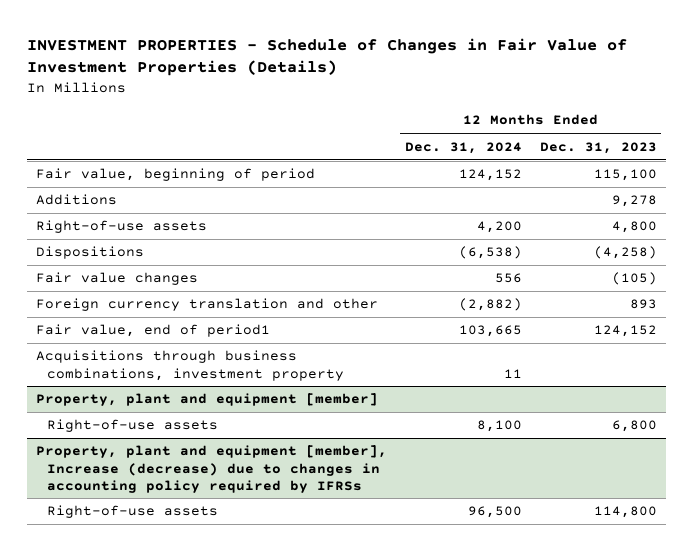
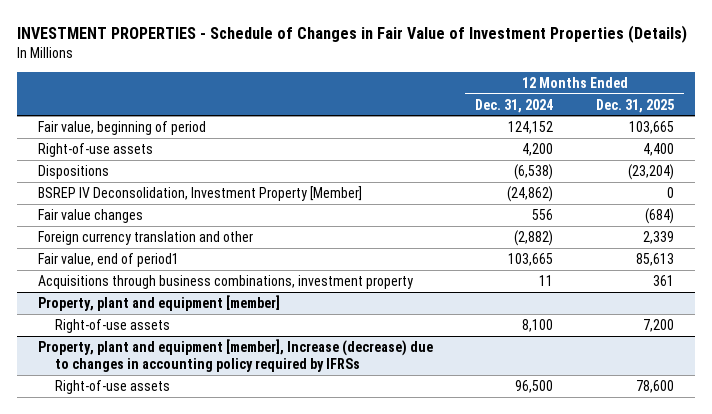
- | 12 Months Ended Dec. 31, 2024 | 12 Months Ended Dec. 31, 2023
+ | 12 Months Ended Dec. 31, 2024 | 12 Months Ended Dec. 31, 2025
- Additions | | 9,278
+ BSREP IV Deconsolidation, Investment Property [Member] | (24,862) | 0

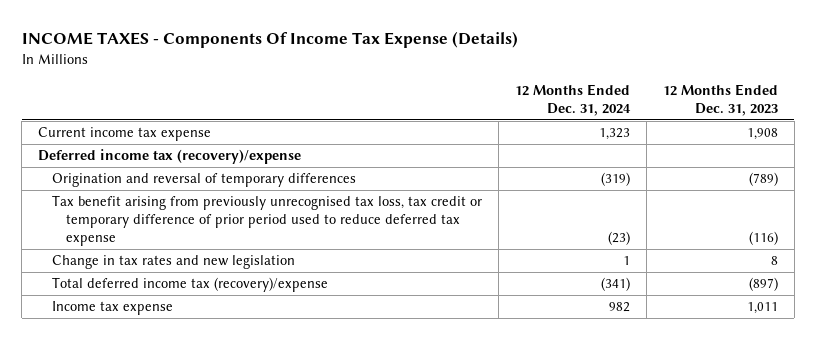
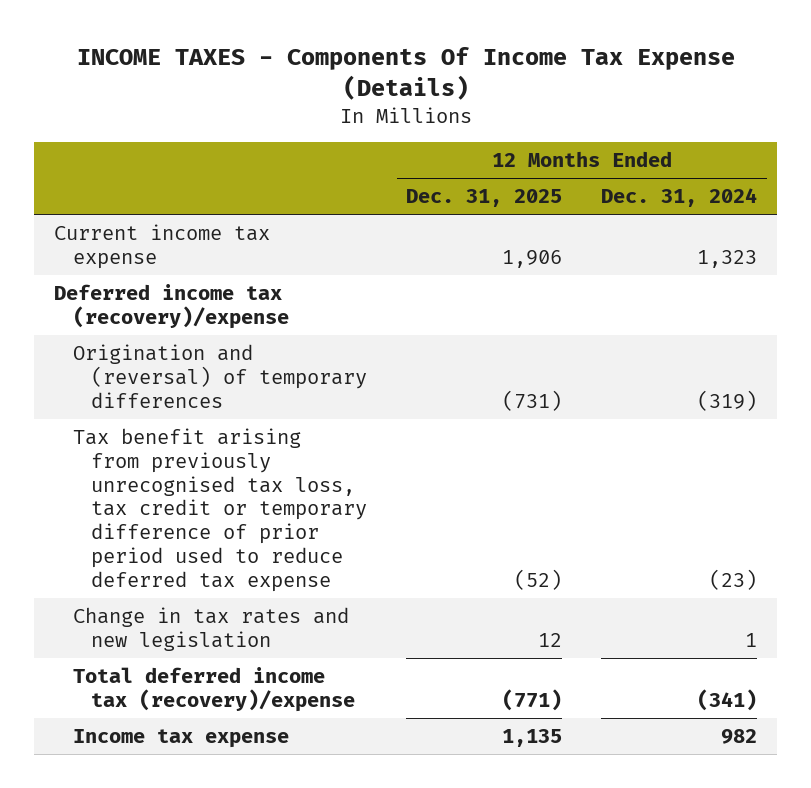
- | 12 Months Ended Dec. 31, 2024 | 12 Months Ended Dec. 31, 2023
+ | 12 Months Ended Dec. 31, 2025 | 12 Months Ended Dec. 31, 2024
- Origination and reversal of temporary differences | (319) | (789)
+ Origination and (reversal) of temporary differences | (731) | (319)

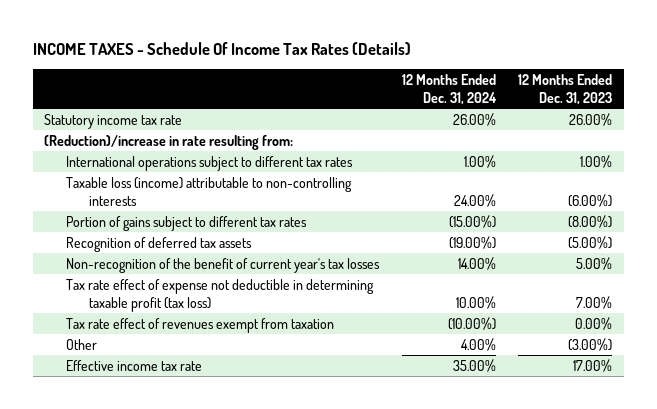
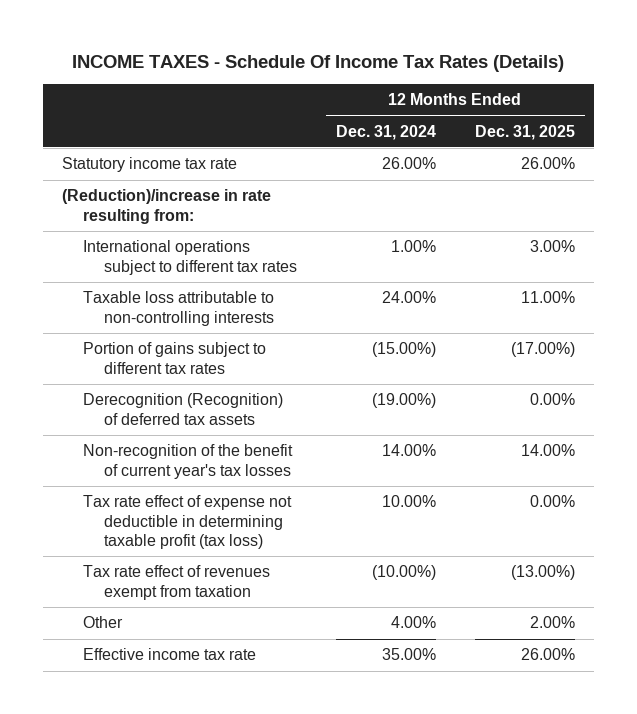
- | 12 Months Ended Dec. 31, 2024 | 12 Months Ended Dec. 31, 2023
+ | 12 Months Ended Dec. 31, 2024 | 12 Months Ended Dec. 31, 2025
- Taxable loss (income) attributable to non-controlling interests | 24.00% | (6.00%)
+ Taxable loss attributable to non-controlling interests | 24.00% | 11.00%
- Recognition of deferred tax assets | (19.00%) | (5.00%)
+ Derecognition (Recognition) of deferred tax assets | (19.00%) | 0.00%

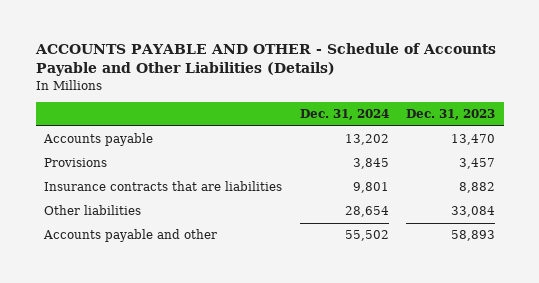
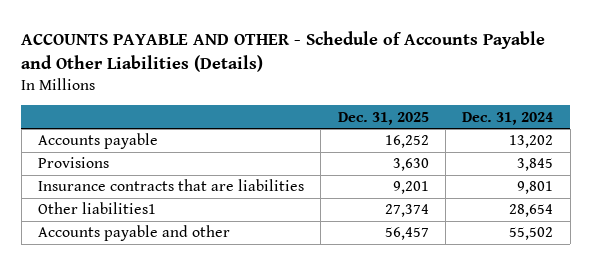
- | Dec. 31, 2024 | Dec. 31, 2023
+ | Dec. 31, 2025 | Dec. 31, 2024
- Other liabilities | 28,654 | 33,084
+ Other liabilities1 | 27,374 | 28,654

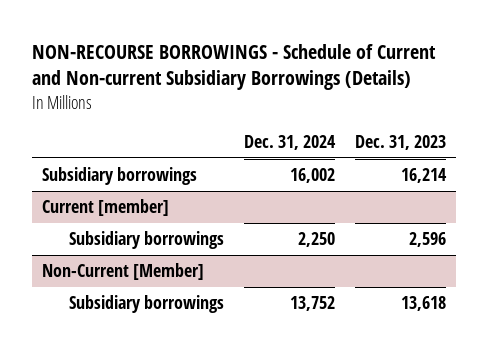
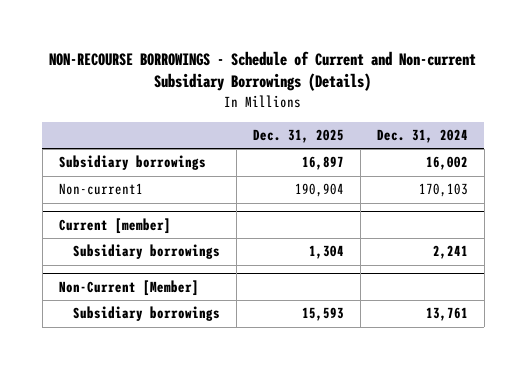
- | Dec. 31, 2024 | Dec. 31, 2023
+ | Dec. 31, 2025 | Dec. 31, 2024
+ Non-current1 | 190,904 | 170,103
@ Current [member]
- Subsidiary borrowings | 2,250 | 2,596
+ Subsidiary borrowings | 1,304 | 2,241
@ Non-Current [Member]
- Subsidiary borrowings | 13,752 | 13,618
+ Subsidiary borrowings | 15,593 | 13,761

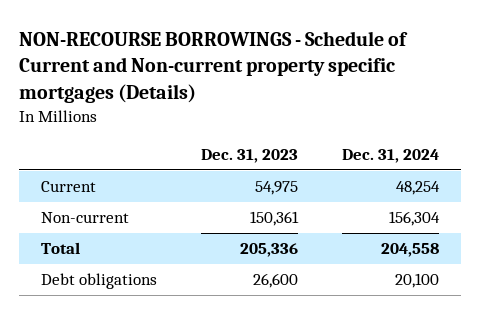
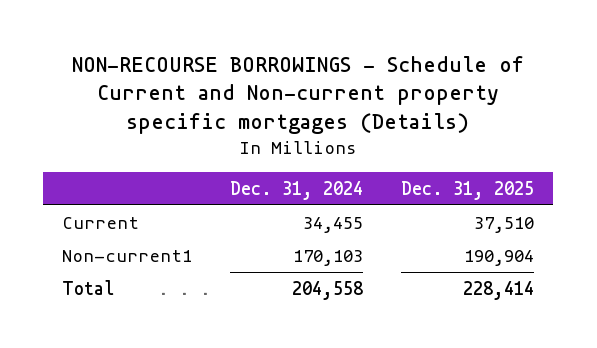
- | Dec. 31, 2023 | Dec. 31, 2024
+ | Dec. 31, 2024 | Dec. 31, 2025
- Current | 54,975 | 48,254
- Non-current | 150,361 | 156,304
+ Current | 34,455 | 37,510
+ Non-current1 | 170,103 | 190,904
- Debt obligations | 26,600 | 20,100

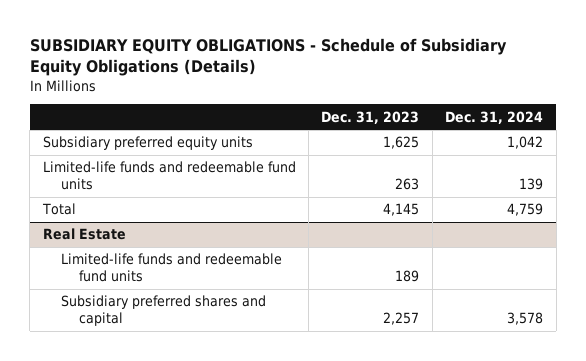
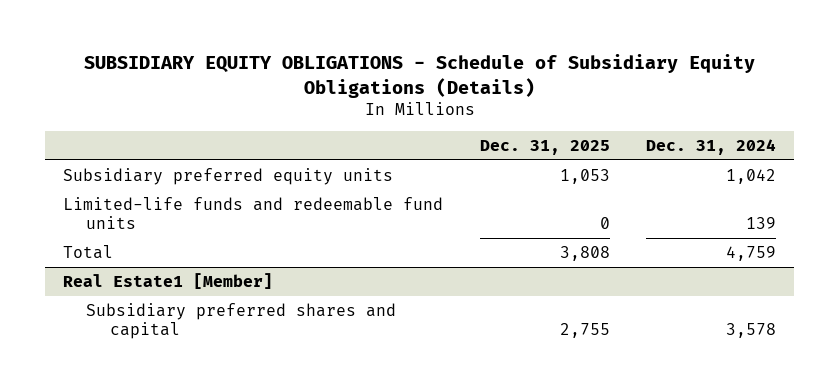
- | Dec. 31, 2023 | Dec. 31, 2024
+ | Dec. 31, 2025 | Dec. 31, 2024
- Real Estate
- Limited-life funds and redeemable fund units | 189 |
+ Real Estate1 [Member]

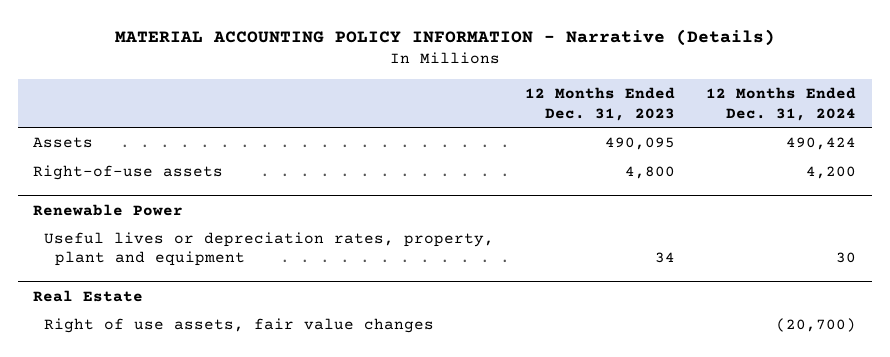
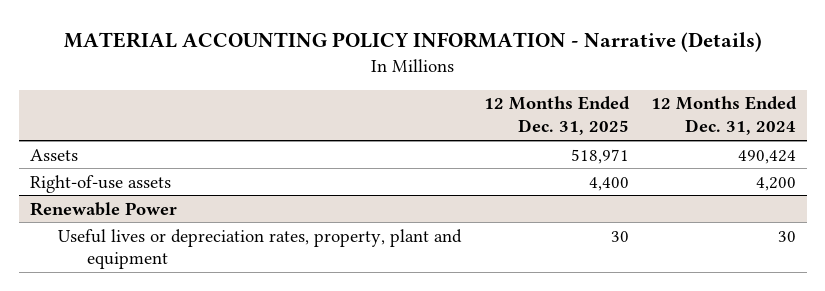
- | 12 Months Ended Dec. 31, 2023 | 12 Months Ended Dec. 31, 2024
+ | 12 Months Ended Dec. 31, 2025 | 12 Months Ended Dec. 31, 2024
- Real Estate
- Right of use assets, fair value changes | | (20,700)

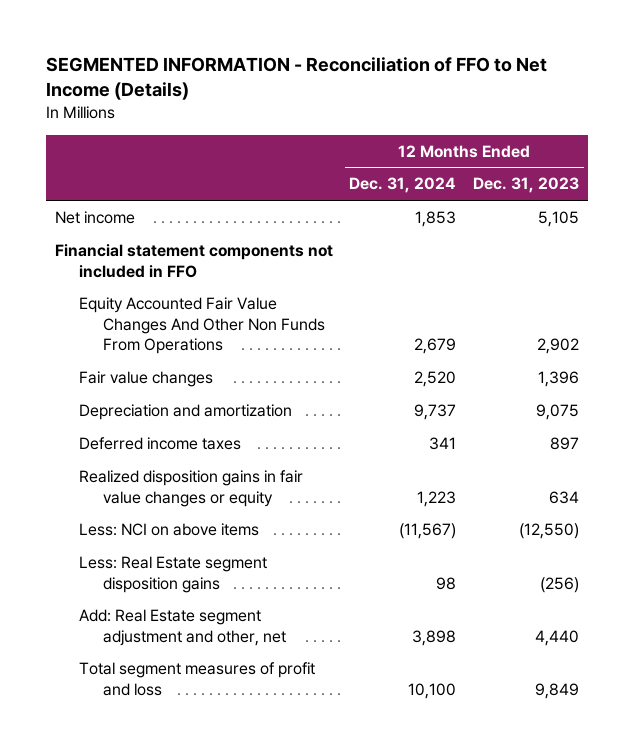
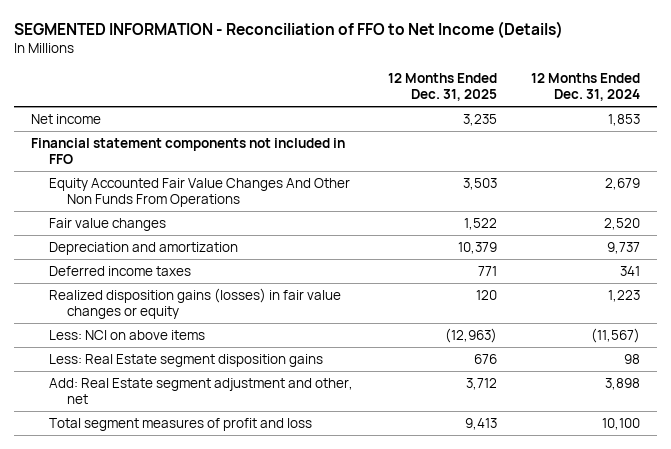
- | 12 Months Ended Dec. 31, 2024 | 12 Months Ended Dec. 31, 2023
+ | 12 Months Ended Dec. 31, 2025 | 12 Months Ended Dec. 31, 2024
- Realized disposition gains in fair value changes or equity | 1,223 | 634
+ Realized disposition gains (losses) in fair value changes or equity | 120 | 1,223

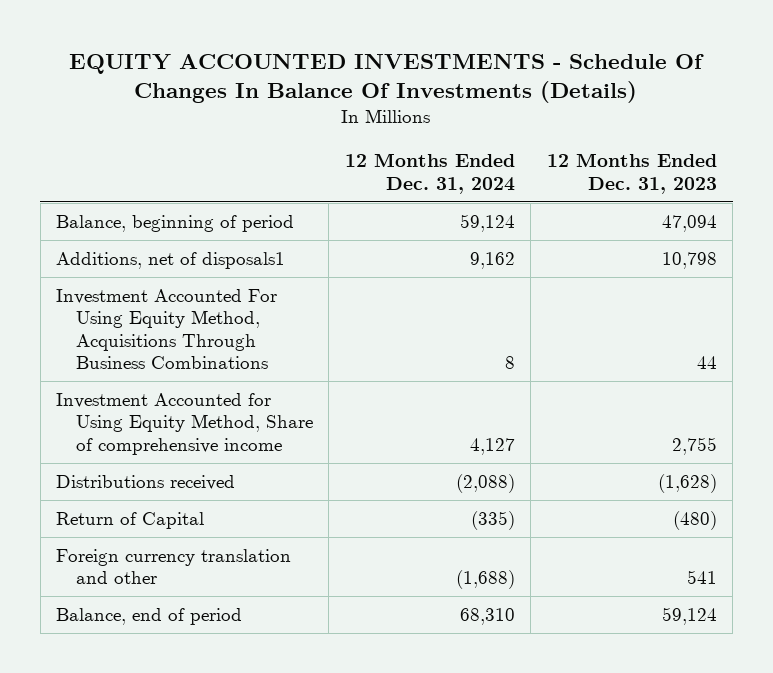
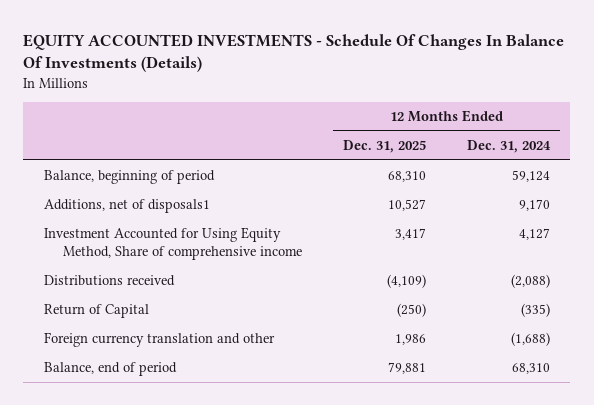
- | 12 Months Ended Dec. 31, 2024 | 12 Months Ended Dec. 31, 2023
+ | 12 Months Ended Dec. 31, 2025 | 12 Months Ended Dec. 31, 2024
- Additions, net of disposals1 | 9,162 | 10,798
- Investment Accounted For Using Equity Method, Acquisitions Through Business Combinations | 8 | 44
+ Additions, net of disposals1 | 10,527 | 9,170

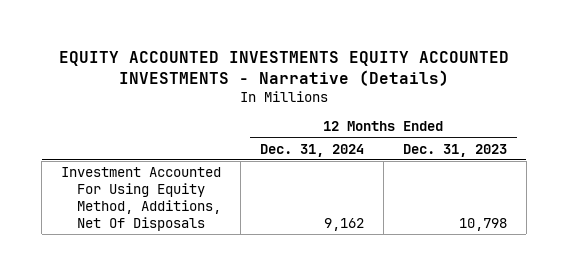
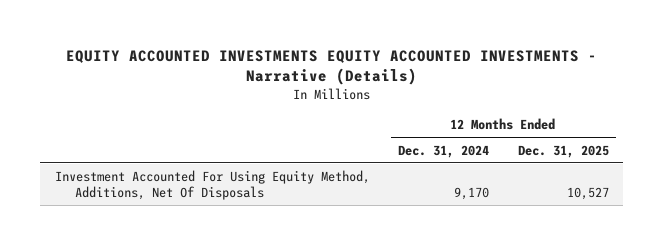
- | 12 Months Ended Dec. 31, 2024 | 12 Months Ended Dec. 31, 2023
+ | 12 Months Ended Dec. 31, 2024 | 12 Months Ended Dec. 31, 2025
- Investment Accounted For Using Equity Method, Additions, Net Of Disposals | 9,162 | 10,798
+ Investment Accounted For Using Equity Method, Additions, Net Of Disposals | 9,170 | 10,527

